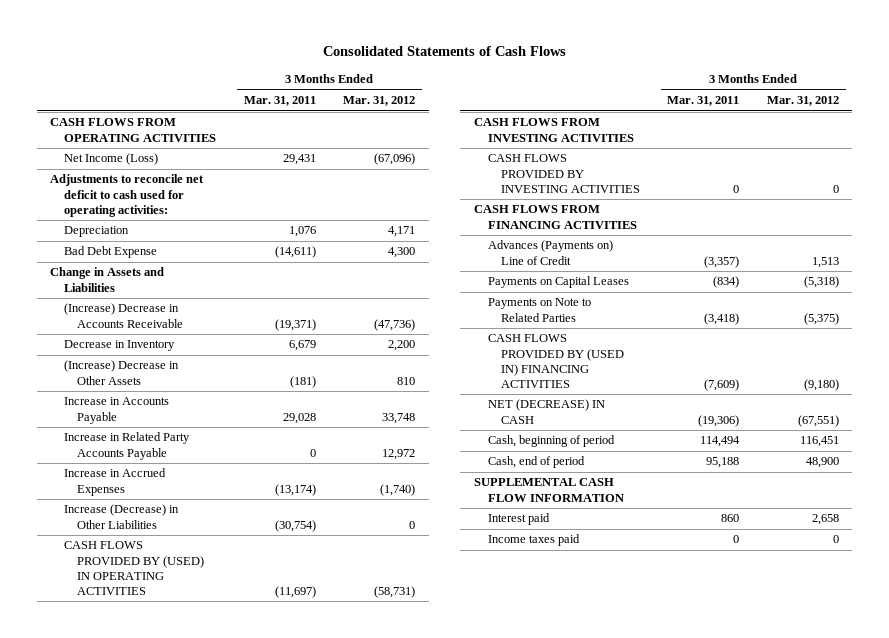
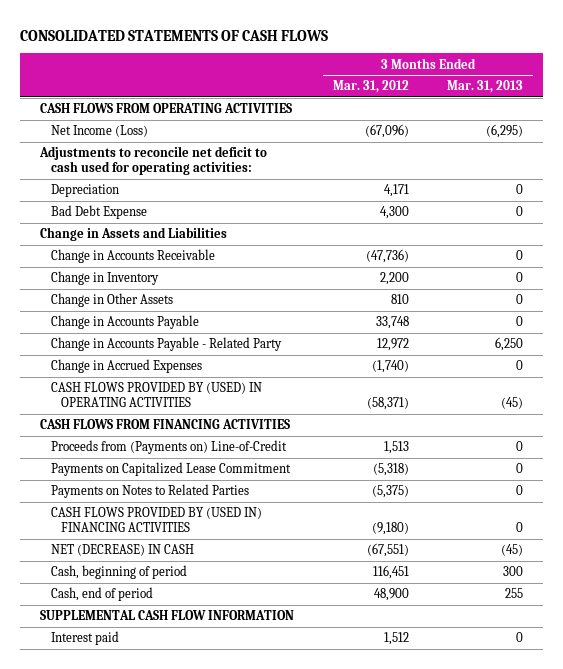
- Consolidated Statements of Cash Flows
+ CONSOLIDATED STATEMENTS OF CASH FLOWS
- | 3 Months Ended Mar. 31, 2011 | 3 Months Ended Mar. 31, 2012
+ | 3 Months Ended Mar. 31, 2012 | 3 Months Ended Mar. 31, 2013
- (Increase) Decrease in Accounts Receivable | (19,371) | (47,736)
- Decrease in Inventory | 6,679 | 2,200
- (Increase) Decrease in Other Assets | (181) | 810
- Increase in Accounts Payable | 29,028 | 33,748
- Increase in Related Party Accounts Payable | 0 | 12,972
- Increase in Accrued Expenses | (13,174) | (1,740)
- Increase (Decrease) in Other Liabilities | (30,754) | 0
- CASH FLOWS PROVIDED BY (USED) IN OPERATING ACTIVITIES | (11,697) | (58,731)
- CASH FLOWS FROM INVESTING ACTIVITIES
- CASH FLOWS PROVIDED BY INVESTING ACTIVITIES | 0 | 0
+ Change in Accounts Receivable | (47,736) | 0
+ Change in Inventory | 2,200 | 0
+ Change in Other Assets | 810 | 0
+ Change in Accounts Payable | 33,748 | 0
+ Change in Accounts Payable - Related Party | 12,972 | 6,250
+ Change in Accrued Expenses | (1,740) | 0
+ CASH FLOWS PROVIDED BY (USED) IN OPERATING ACTIVITIES | (58,371) | (45)
- Advances (Payments on) Line of Credit | (3,357) | 1,513
- Payments on Capital Leases | (834) | (5,318)
- Payments on Note to Related Parties | (3,418) | (5,375)
+ Proceeds from (Payments on) Line-of-Credit | 1,513 | 0
+ Payments on Capitalized Lease Commitment | (5,318) | 0
+ Payments on Notes to Related Parties | (5,375) | 0
- Interest paid | 860 | 2,658
- Income taxes paid | 0 | 0
+ Interest paid | 1,512 | 0

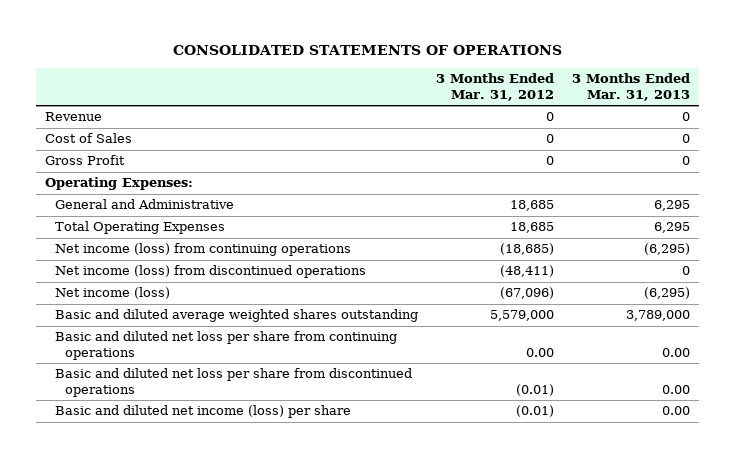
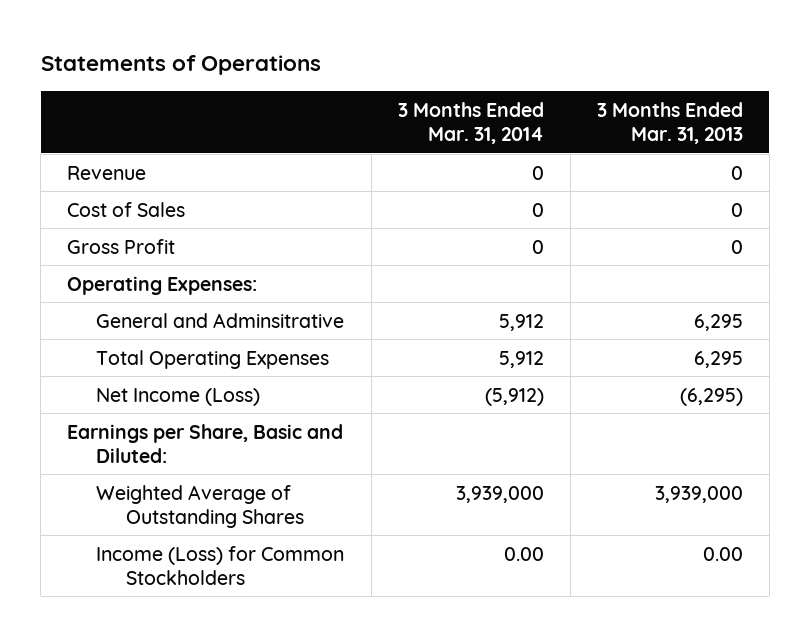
- CONSOLIDATED STATEMENTS OF OPERATIONS
+ Statements of Operations
- | 3 Months Ended Mar. 31, 2012 | 3 Months Ended Mar. 31, 2013
+ | 3 Months Ended Mar. 31, 2014 | 3 Months Ended Mar. 31, 2013
- General and Administrative | 18,685 | 6,295
+ General and Adminsitrative | 5,912 | 6,295
- Net income (loss) from continuing operations | (18,685) | (6,295)
- Net income (loss) from discontinued operations | (48,411) | 0
- Net income (loss) | (67,096) | (6,295)
- Basic and diluted average weighted shares outstanding | 5,579,000 | 3,789,000
- Basic and diluted net loss per share from continuing operations | 0.00 | 0.00
- Basic and diluted net loss per share from discontinued operations | (0.01) | 0.00
- Basic and diluted net income (loss) per share | (0.01) | 0.00
+ Net Income (Loss) | (5,912) | (6,295)
+ Earnings per Share, Basic and Diluted:
+ Weighted Average of Outstanding Shares | 3,939,000 | 3,939,000
+ Income (Loss) for Common Stockholders | 0.00 | 0.00

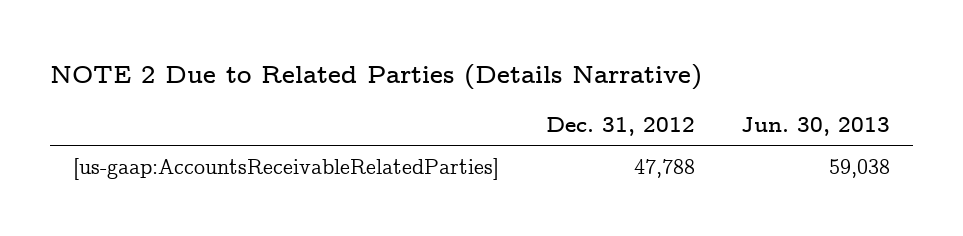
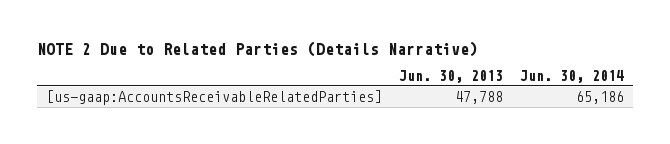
- | Dec. 31, 2012 | Jun. 30, 2013
+ | Jun. 30, 2013 | Jun. 30, 2014
- [us-gaap:AccountsReceivableRelatedParties] | 47,788 | 59,038
+ [us-gaap:AccountsReceivableRelatedParties] | 47,788 | 65,186

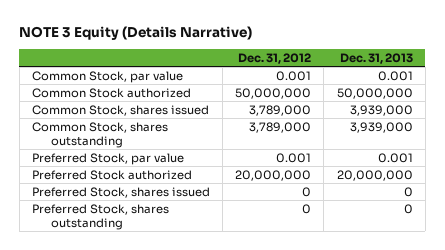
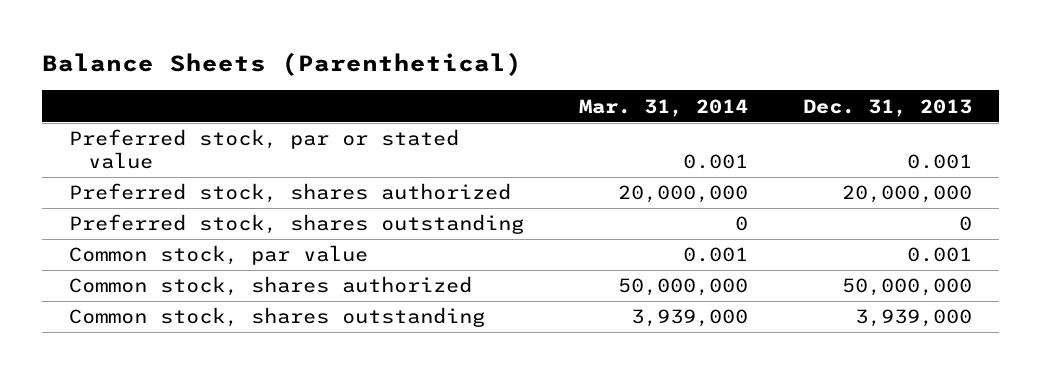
- NOTE 3 Equity (Details Narrative)
+ Balance Sheets (Parenthetical)
- | Dec. 31, 2012 | Dec. 31, 2013
+ | Mar. 31, 2014 | Dec. 31, 2013
- Common Stock, par value | 0.001 | 0.001
- Common Stock authorized | 50,000,000 | 50,000,000
- Common Stock, shares issued | 3,789,000 | 3,939,000
- Common Stock, shares outstanding | 3,789,000 | 3,939,000
- Preferred Stock, par value | 0.001 | 0.001
- Preferred Stock authorized | 20,000,000 | 20,000,000
- Preferred Stock, shares issued | 0 | 0
- Preferred Stock, shares outstanding | 0 | 0
+ Preferred stock, par or stated value | 0.001 | 0.001
+ Preferred stock, shares authorized | 20,000,000 | 20,000,000
+ Preferred stock, shares outstanding | 0 | 0
+ Common stock, par value | 0.001 | 0.001
+ Common stock, shares authorized | 50,000,000 | 50,000,000
+ Common stock, shares outstanding | 3,939,000 | 3,939,000

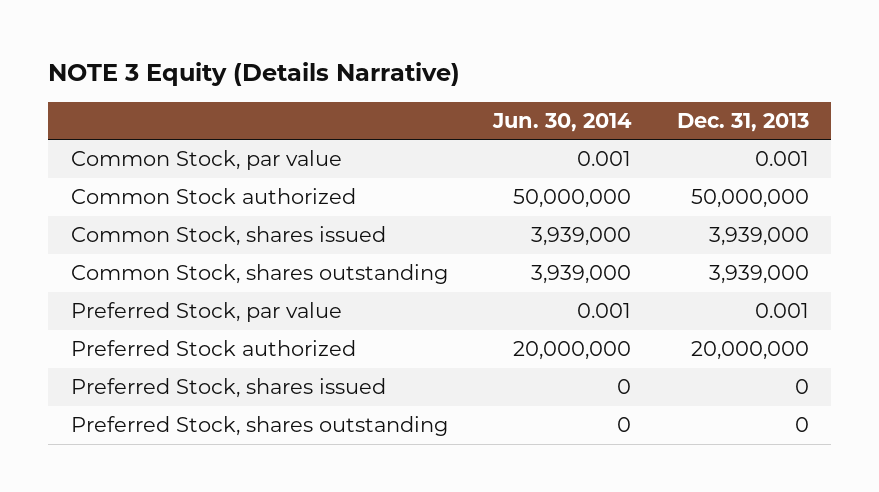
- Balance Sheets (Parenthetical)
+ NOTE 3 Equity (Details Narrative)
- | Mar. 31, 2014 | Dec. 31, 2013
+ | Jun. 30, 2014 | Dec. 31, 2013
- Preferred stock, par or stated value | 0.001 | 0.001
- Preferred stock, shares authorized | 20,000,000 | 20,000,000
- Preferred stock, shares outstanding | 0 | 0
- Common stock, par value | 0.001 | 0.001
- Common stock, shares authorized | 50,000,000 | 50,000,000
- Common stock, shares outstanding | 3,939,000 | 3,939,000
+ Common Stock, par value | 0.001 | 0.001
+ Common Stock authorized | 50,000,000 | 50,000,000
+ Common Stock, shares issued | 3,939,000 | 3,939,000
+ Common Stock, shares outstanding | 3,939,000 | 3,939,000
+ Preferred Stock, par value | 0.001 | 0.001
+ Preferred Stock authorized | 20,000,000 | 20,000,000
+ Preferred Stock, shares issued | 0 | 0
+ Preferred Stock, shares outstanding | 0 | 0

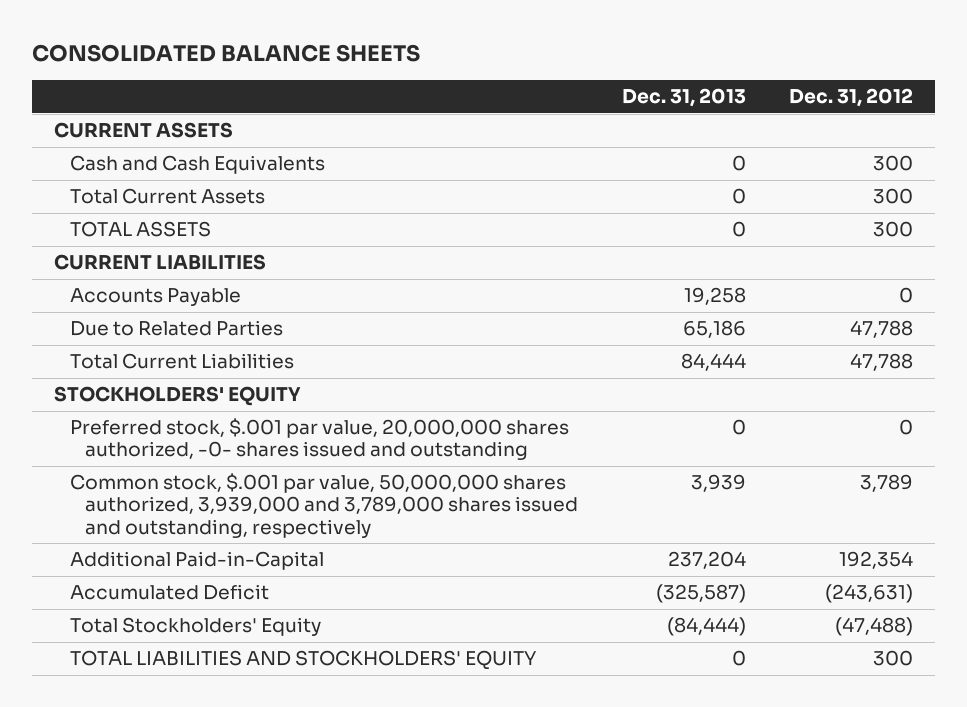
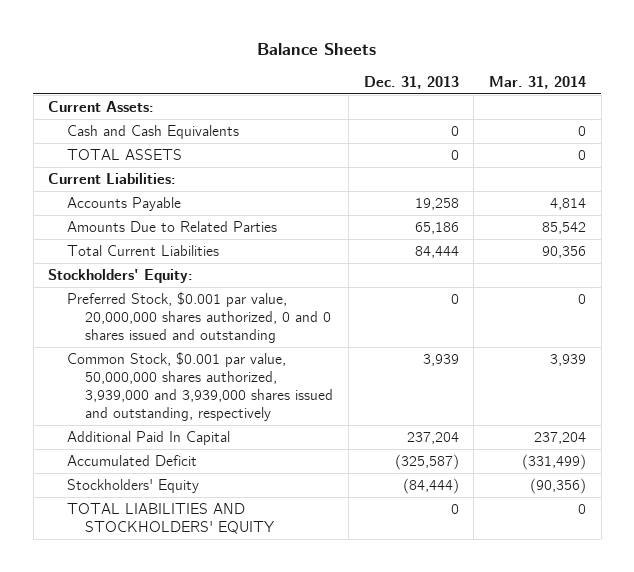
- CONSOLIDATED BALANCE SHEETS
+ Balance Sheets
- | Dec. 31, 2013 | Dec. 31, 2012
+ | Dec. 31, 2013 | Mar. 31, 2014
- CURRENT ASSETS
+ Current Assets:
- Total Current Assets | 0 | 300
- CURRENT LIABILITIES
+ Current Liabilities:
- Due to Related Parties | 65,186 | 47,788
+ Amounts Due to Related Parties | 65,186 | 85,542
- STOCKHOLDERS' EQUITY
- Preferred stock, $.001 par value, 20,000,000 shares authorized, -0- shares issued and outstanding | 0 | 0
- Common stock, $.001 par value, 50,000,000 shares authorized, 3,939,000 and 3,789,000 shares issued and outstanding, respectively | 3,939 | 3,789
- Additional Paid-in-Capital | 237,204 | 192,354
+ Stockholders' Equity:
+ Preferred Stock, $0.001 par value, 20,000,000 shares authorized, 0 and 0 shares issued and outstanding | 0 | 0
+ Common Stock, $0.001 par value, 50,000,000 shares authorized, 3,939,000 and 3,939,000 shares issued and outstanding, respectively | 3,939 | 3,939
+ Additional Paid In Capital | 237,204 | 237,204
- Total Stockholders' Equity | (84,444) | (47,488)
+ Stockholders' Equity | (84,444) | (90,356)

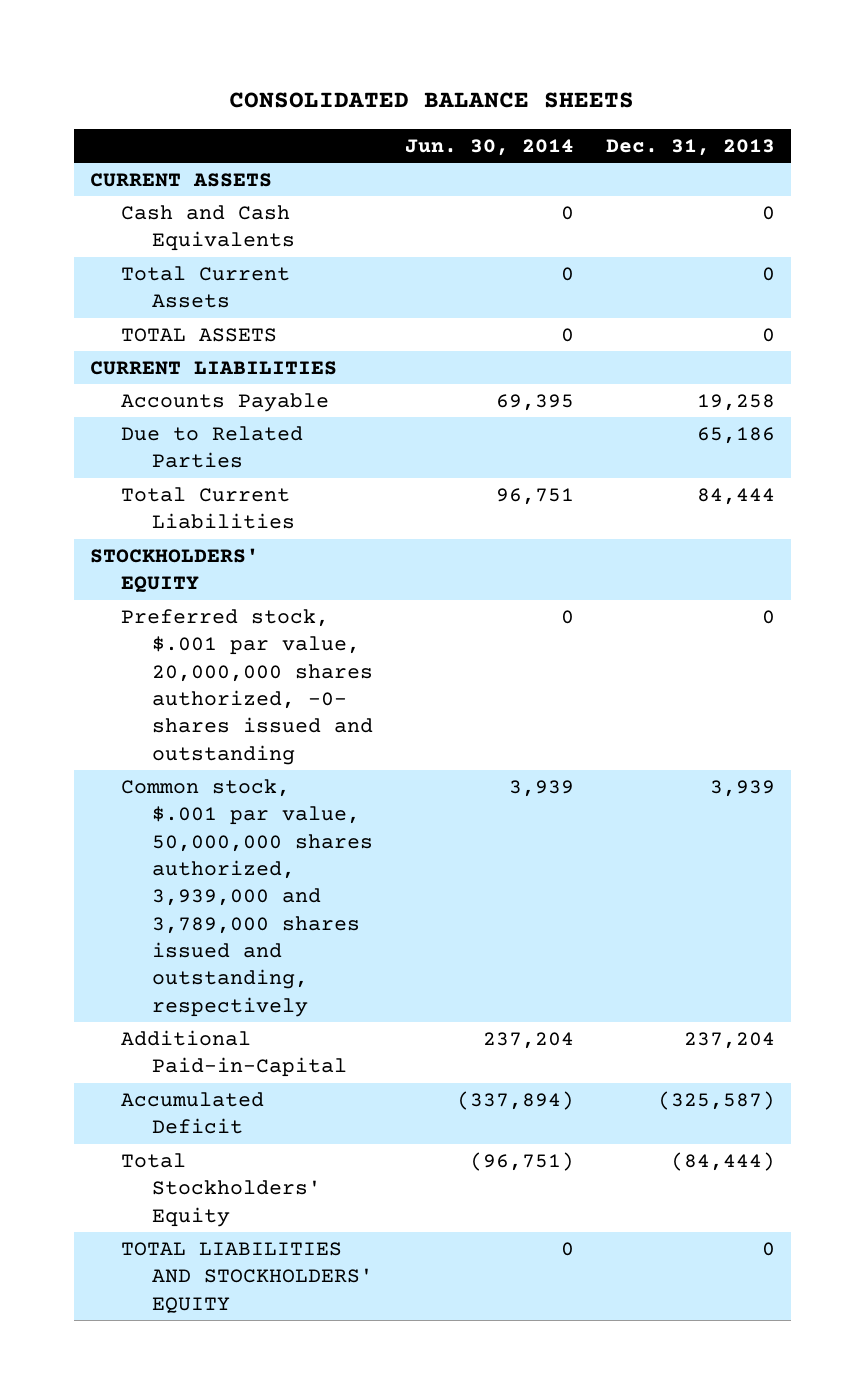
- Balance Sheets
+ CONSOLIDATED BALANCE SHEETS
- | Dec. 31, 2013 | Mar. 31, 2014
+ | Jun. 30, 2014 | Dec. 31, 2013
- Current Assets:
+ CURRENT ASSETS
+ Total Current Assets | 0 | 0
- Current Liabilities:
+ CURRENT LIABILITIES
- Amounts Due to Related Parties | 65,186 | 85,542
+ Due to Related Parties | | 65,186
- Stockholders' Equity:
- Preferred Stock, $0.001 par value, 20,000,000 shares authorized, 0 and 0 shares issued and outstanding | 0 | 0
- Common Stock, $0.001 par value, 50,000,000 shares authorized, 3,939,000 and 3,939,000 shares issued and outstanding, respectively | 3,939 | 3,939
- Additional Paid In Capital | 237,204 | 237,204
+ STOCKHOLDERS' EQUITY
+ Preferred stock, $.001 par value, 20,000,000 shares authorized, -0- shares issued and outstanding | 0 | 0
+ Common stock, $.001 par value, 50,000,000 shares authorized, 3,939,000 and 3,789,000 shares issued and outstanding, respectively | 3,939 | 3,939
+ Additional Paid-in-Capital | 237,204 | 237,204
- Stockholders' Equity | (84,444) | (90,356)
+ Total Stockholders' Equity | (96,751) | (84,444)

